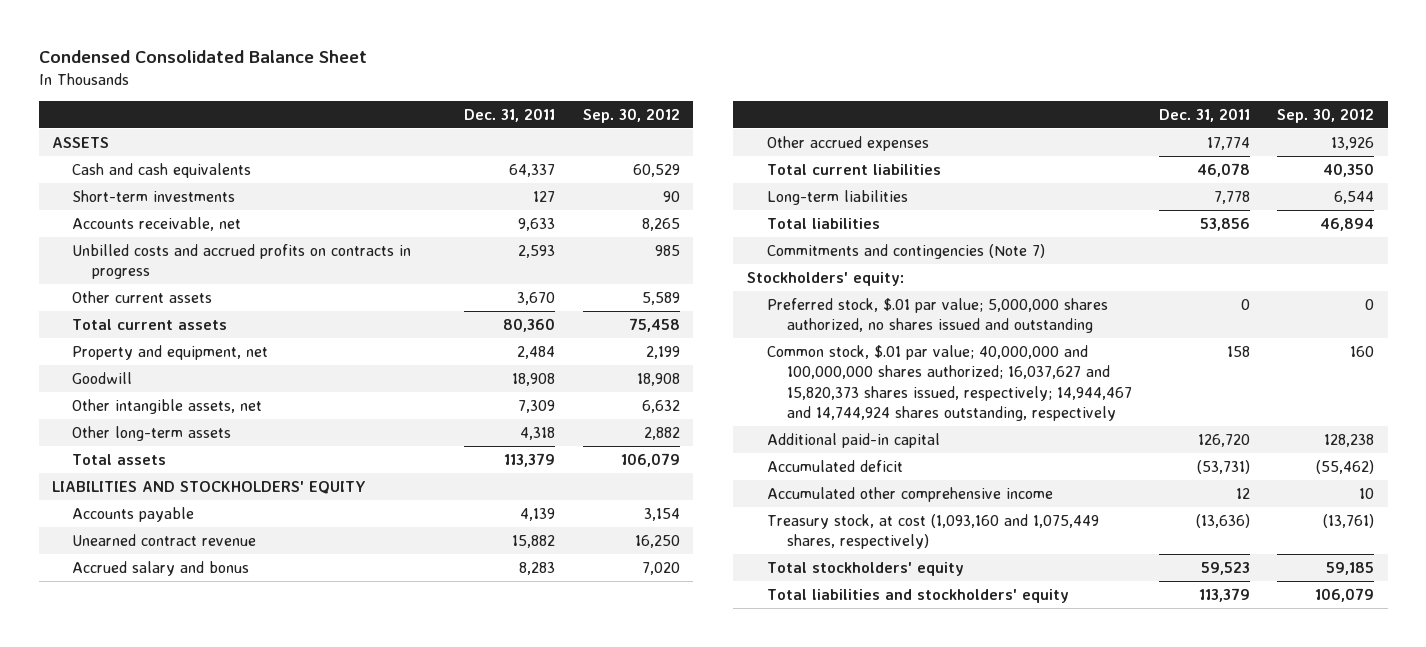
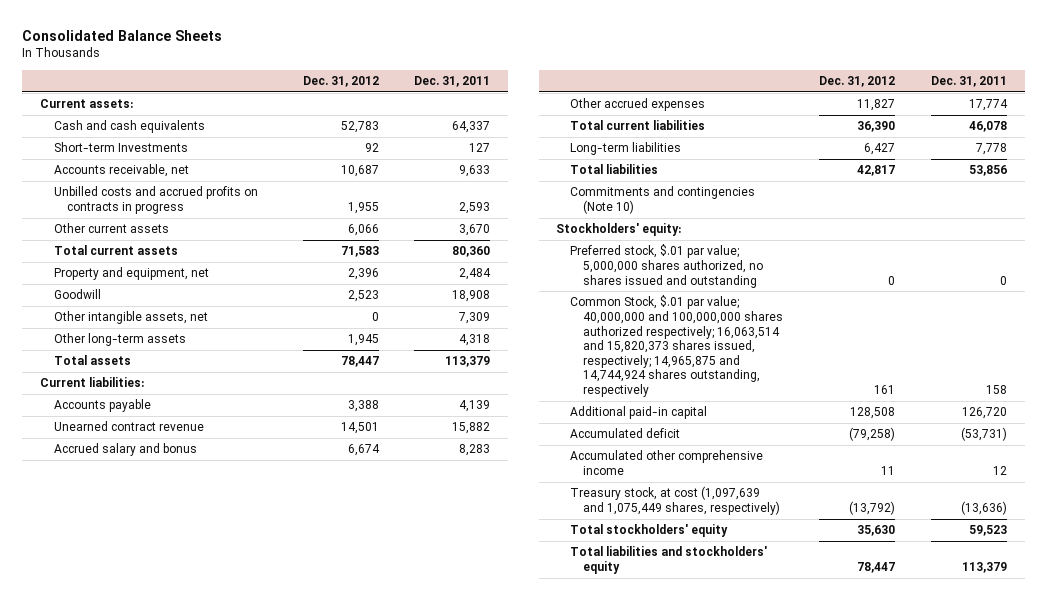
- Condensed Consolidated Balance Sheet
+ Consolidated Balance Sheets
- | Dec. 31, 2011 | Sep. 30, 2012
+ | Dec. 31, 2012 | Dec. 31, 2011
- ASSETS
+ Current assets:
- Short-term investments | 127 | 90
+ Short-term Investments | 92 | 127
- LIABILITIES AND STOCKHOLDERS' EQUITY
+ Current liabilities:
- Commitments and contingencies (Note 7)
+ Commitments and contingencies (Note 10)
- Common stock, $.01 par value; 40,000,000 and 100,000,000 shares authorized; 16,037,627 and 15,820,373 shares issued, respectively; 14,944,467 and 14,744,924 shares outstanding, respectively | 158 | 160
+ Common Stock, $.01 par value; 40,000,000 and 100,000,000 shares authorized respectively; 16,063,514 and 15,820,373 shares issued, respectively; 14,965,875 and 14,744,924 shares outstanding, respectively | 161 | 158
- Treasury stock, at cost (1,093,160 and 1,075,449 shares, respectively) | (13,636) | (13,761)
+ Treasury stock, at cost (1,097,639 and 1,075,449 shares, respectively) | (13,792) | (13,636)

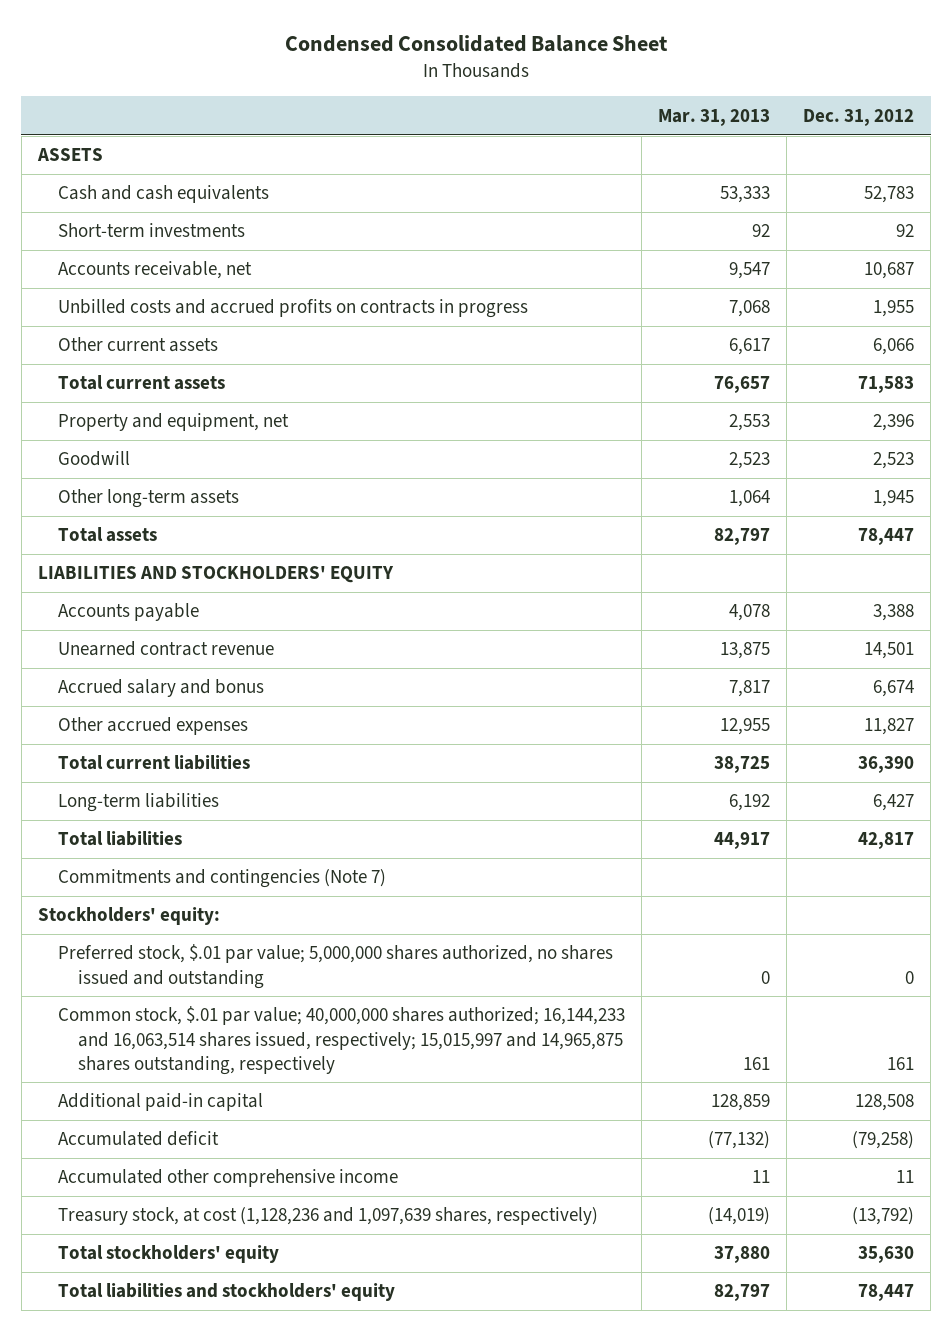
- Consolidated Balance Sheets
+ Condensed Consolidated Balance Sheet
- | Dec. 31, 2012 | Dec. 31, 2011
+ | Mar. 31, 2013 | Dec. 31, 2012
- Current assets:
+ ASSETS
- Short-term Investments | 92 | 127
+ Short-term investments | 92 | 92
- Other intangible assets, net | 0 | 7,309
- Current liabilities:
+ LIABILITIES AND STOCKHOLDERS' EQUITY
- Commitments and contingencies (Note 10)
+ Commitments and contingencies (Note 7)
- Common Stock, $.01 par value; 40,000,000 and 100,000,000 shares authorized respectively; 16,063,514 and 15,820,373 shares issued, respectively; 14,965,875 and 14,744,924 shares outstanding, respectively | 161 | 158
+ Common stock, $.01 par value; 40,000,000 shares authorized; 16,144,233 and 16,063,514 shares issued, respectively; 15,015,997 and 14,965,875 shares outstanding, respectively | 161 | 161
- Treasury stock, at cost (1,097,639 and 1,075,449 shares, respectively) | (13,792) | (13,636)
+ Treasury stock, at cost (1,128,236 and 1,097,639 shares, respectively) | (14,019) | (13,792)

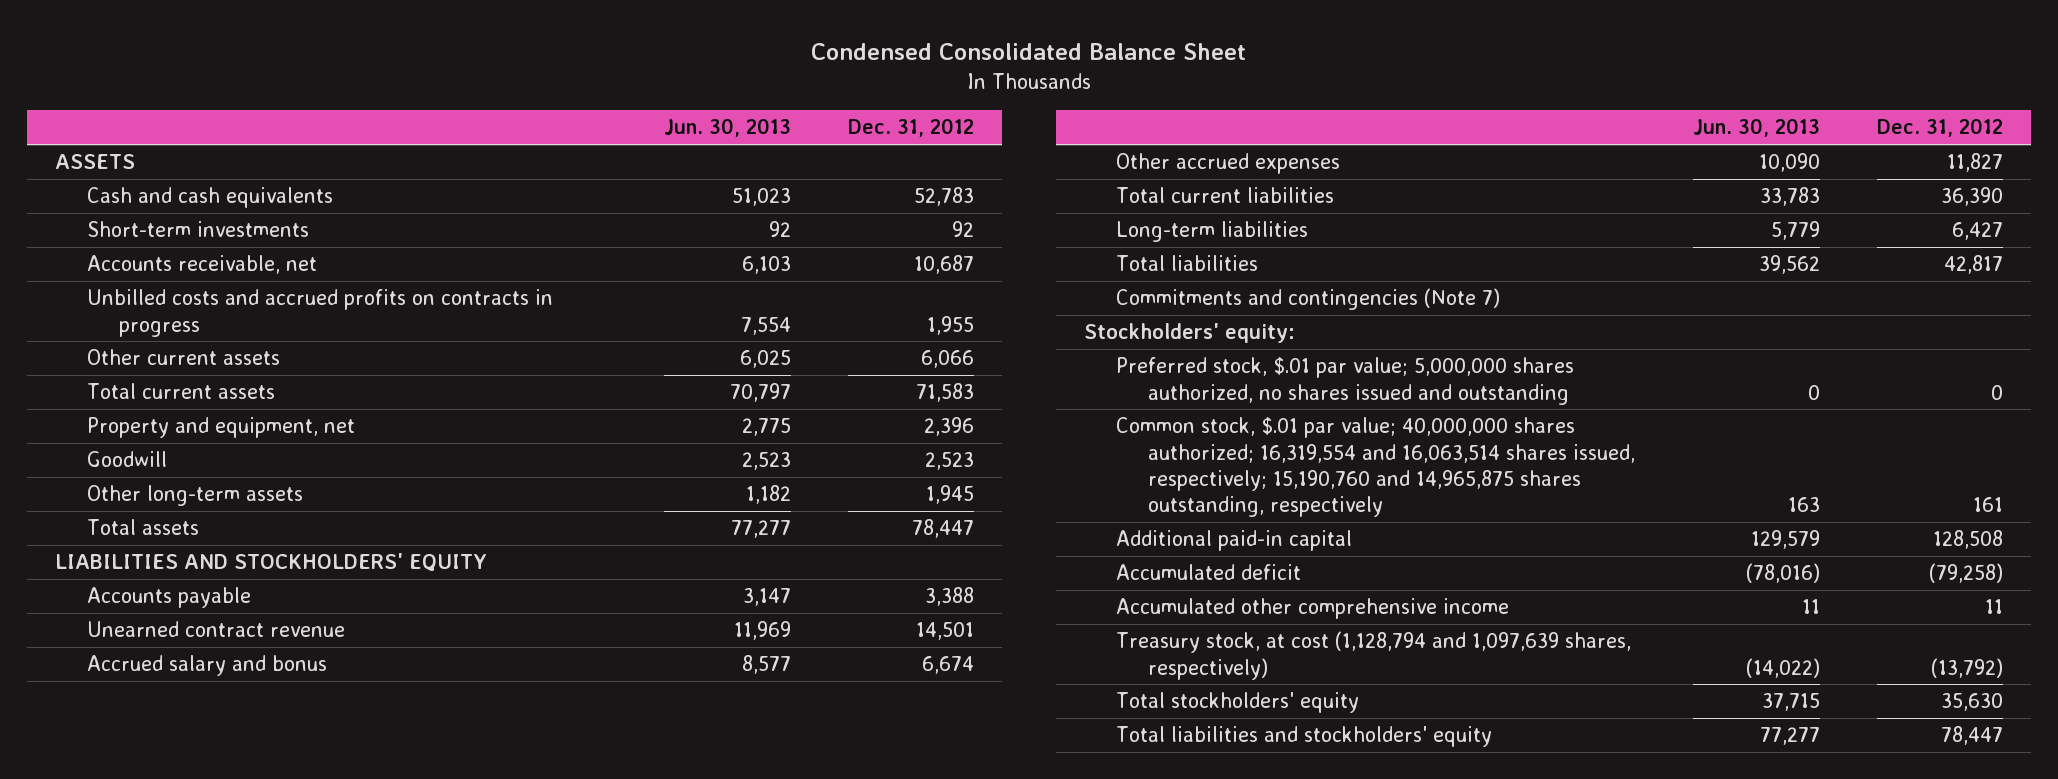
- | Mar. 31, 2013 | Dec. 31, 2012
+ | Jun. 30, 2013 | Dec. 31, 2012
- Common stock, $.01 par value; 40,000,000 shares authorized; 16,144,233 and 16,063,514 shares issued, respectively; 15,015,997 and 14,965,875 shares outstanding, respectively | 161 | 161
+ Common stock, $.01 par value; 40,000,000 shares authorized; 16,319,554 and 16,063,514 shares issued, respectively; 15,190,760 and 14,965,875 shares outstanding, respectively | 163 | 161
- Treasury stock, at cost (1,128,236 and 1,097,639 shares, respectively) | (14,019) | (13,792)
+ Treasury stock, at cost (1,128,794 and 1,097,639 shares, respectively) | (14,022) | (13,792)

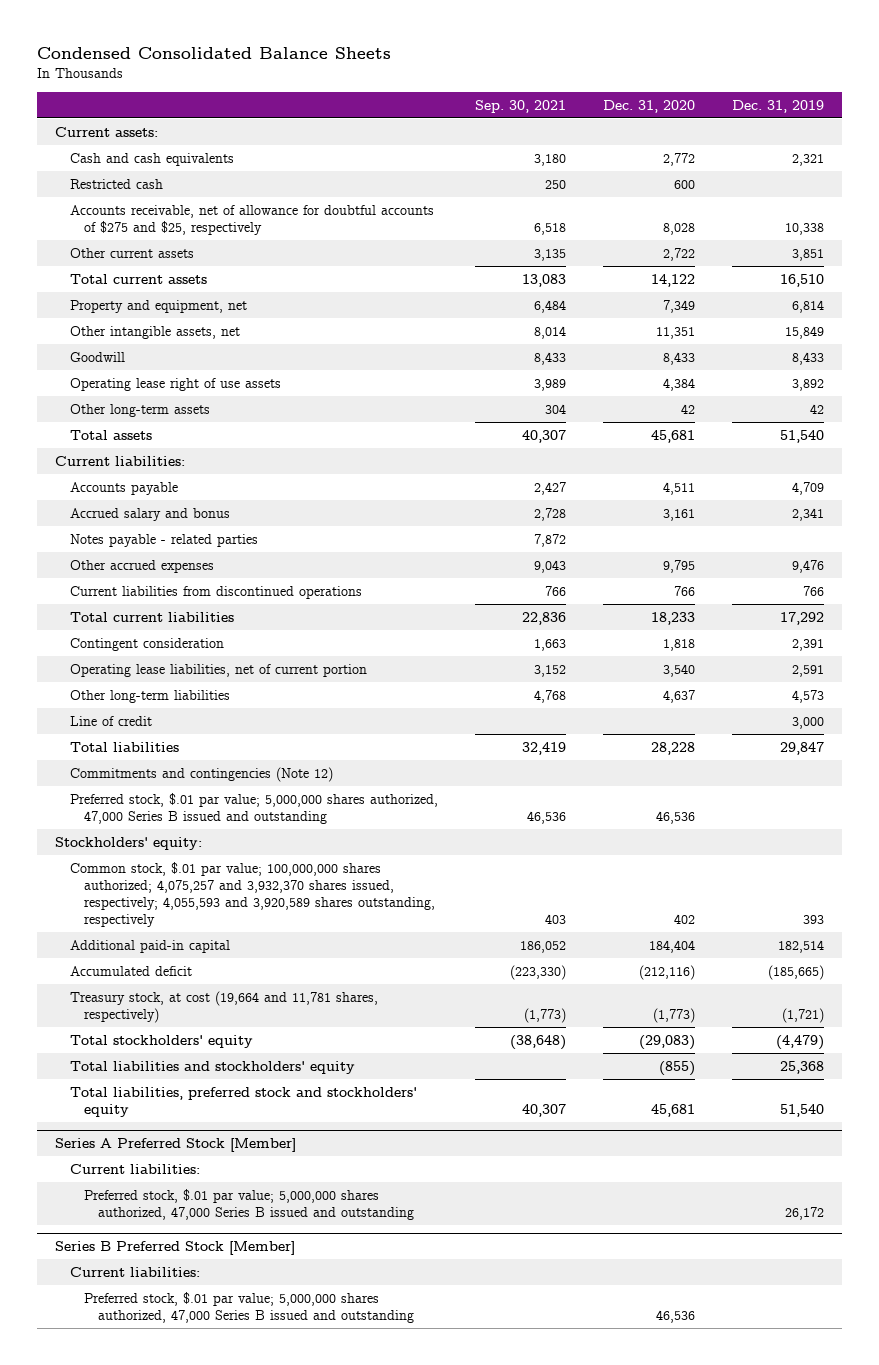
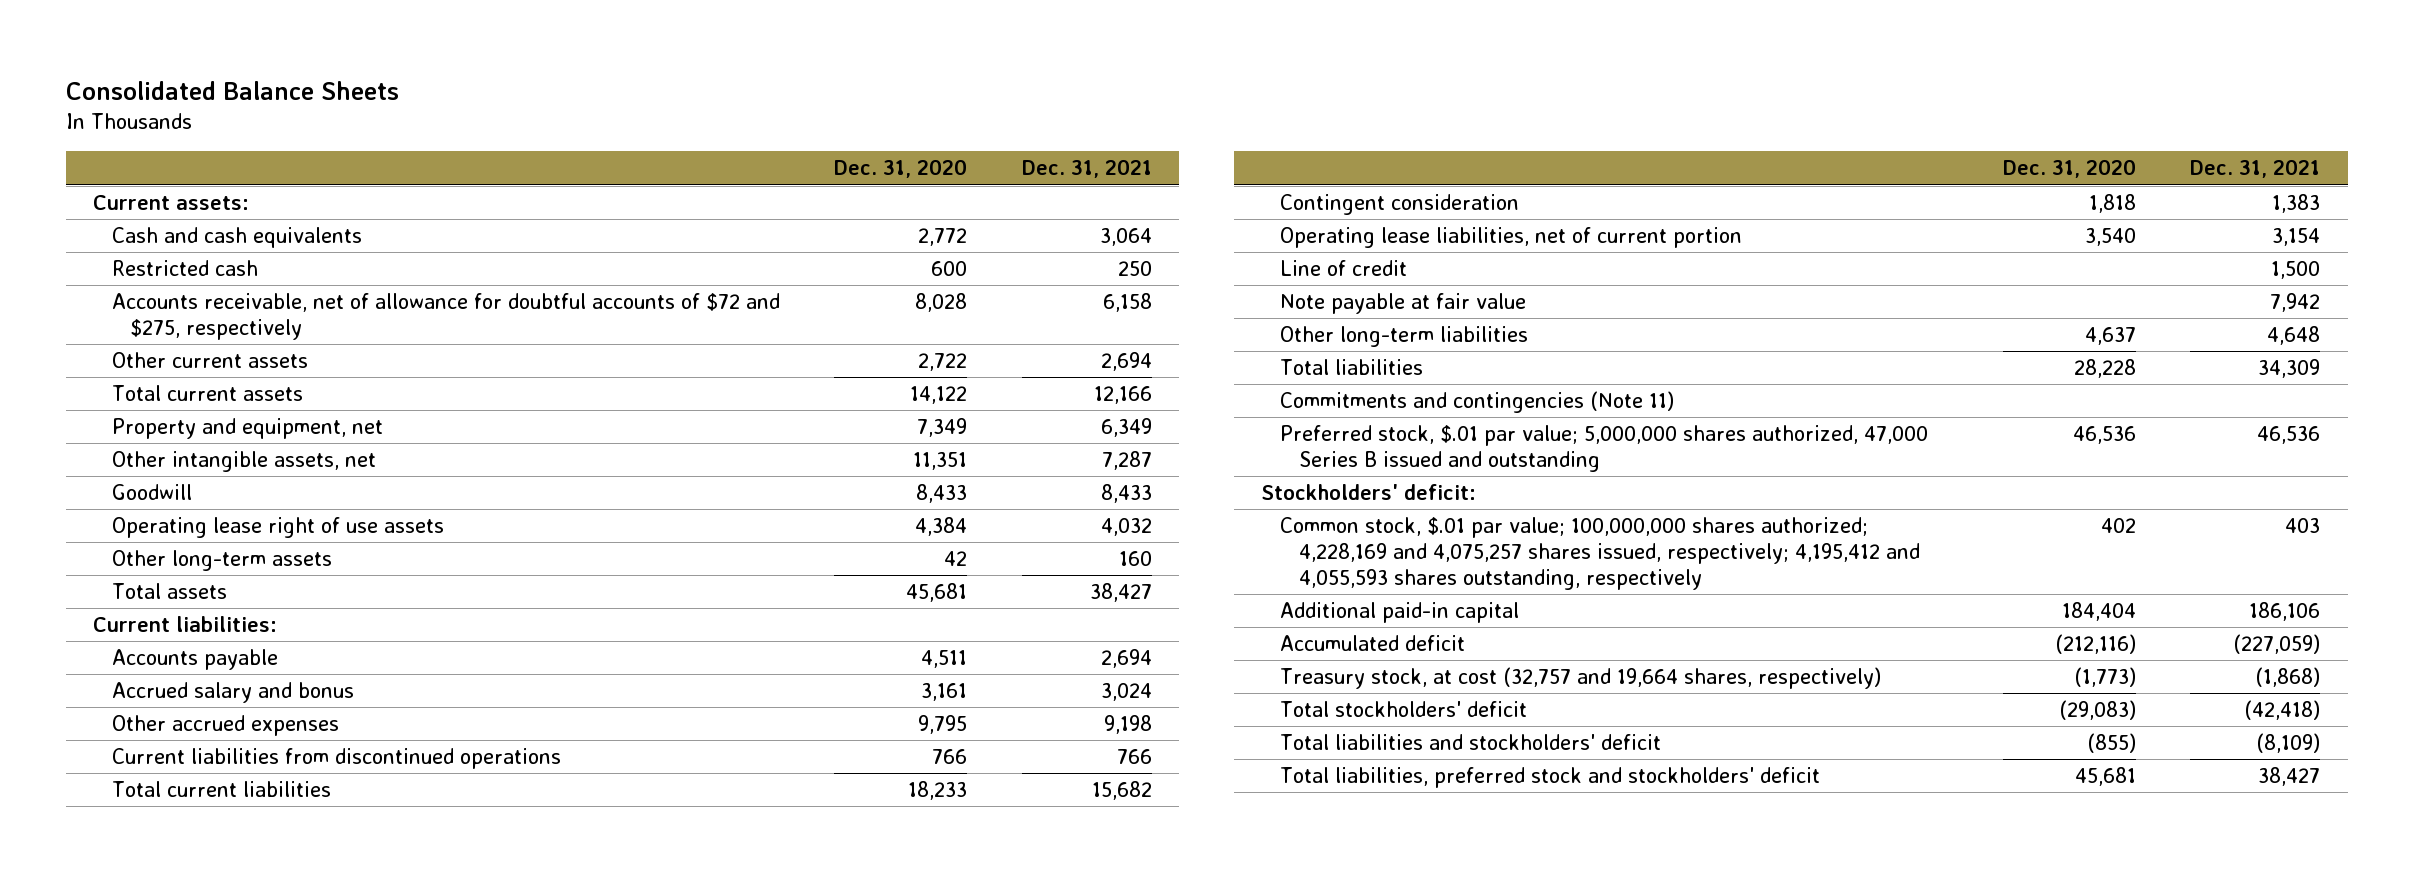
- Condensed Consolidated Balance Sheets
+ Consolidated Balance Sheets
- | Sep. 30, 2021 | Dec. 31, 2020 | Dec. 31, 2019
+ | Dec. 31, 2020 | Dec. 31, 2021
- Accounts receivable, net of allowance for doubtful accounts of $275 and $25, respectively | 6,518 | 8,028 | 10,338
+ Accounts receivable, net of allowance for doubtful accounts of $72 and $275, respectively | 8,028 | 6,158
- Notes payable - related parties | 7,872 | |
+ Note payable at fair value | | 7,942
moved down: Other long-term liabilities | 4,637 | 4,648
- Commitments and contingencies (Note 12)
+ Commitments and contingencies (Note 11)
- Stockholders' equity:
- Common stock, $.01 par value; 100,000,000 shares authorized; 4,075,257 and 3,932,370 shares issued, respectively; 4,055,593 and 3,920,589 shares outstanding, respectively | 403 | 402 | 393
+ Stockholders' deficit:
+ Common stock, $.01 par value; 100,000,000 shares authorized; 4,228,169 and 4,075,257 shares issued, respectively; 4,195,412 and 4,055,593 shares outstanding, respectively | 402 | 403
- Treasury stock, at cost (19,664 and 11,781 shares, respectively) | (1,773) | (1,773) | (1,721)
- Total stockholders' equity | (38,648) | (29,083) | (4,479)
- Total liabilities and stockholders' equity | | (855) | 25,368
- Total liabilities, preferred stock and stockholders' equity | 40,307 | 45,681 | 51,540
- Series A Preferred Stock [Member]
- Current liabilities:
- Preferred stock, $.01 par value; 5,000,000 shares authorized, 47,000 Series B issued and outstanding | | | 26,172
- Series B Preferred Stock [Member]
- Current liabilities:
- Preferred stock, $.01 par value; 5,000,000 shares authorized, 47,000 Series B issued and outstanding | | 46,536 |
+ Treasury stock, at cost (32,757 and 19,664 shares, respectively) | (1,773) | (1,868)
+ Total stockholders' deficit | (29,083) | (42,418)
+ Total liabilities and stockholders' deficit | (855) | (8,109)
+ Total liabilities, preferred stock and stockholders' deficit | 45,681 | 38,427

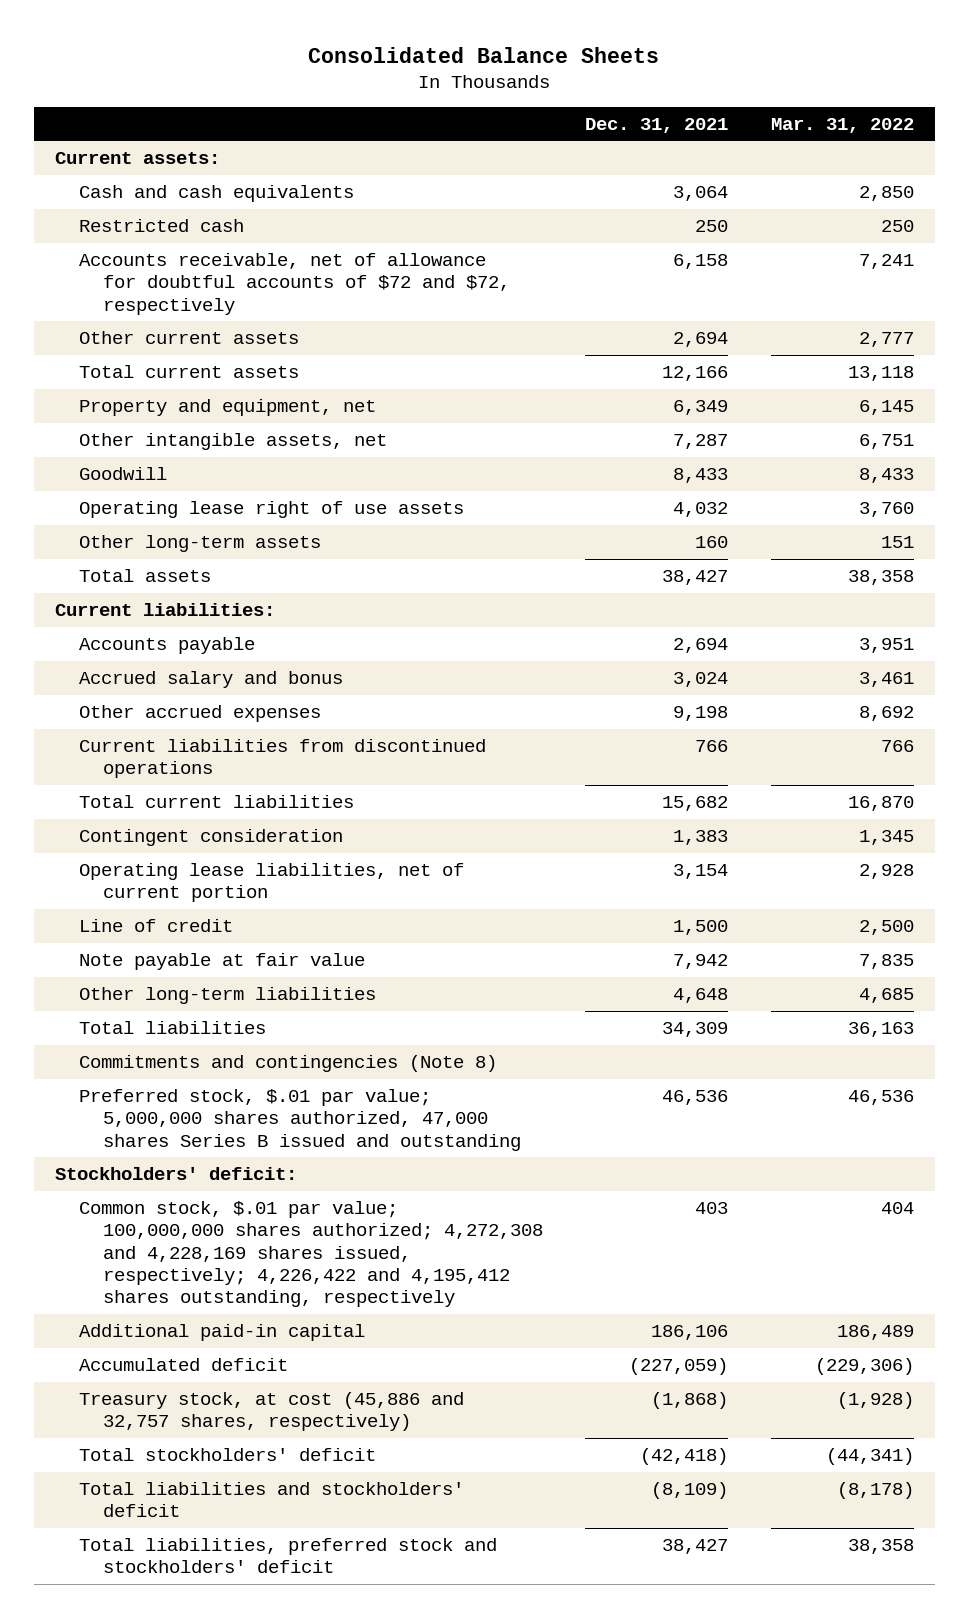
- | Dec. 31, 2020 | Dec. 31, 2021
+ | Dec. 31, 2021 | Mar. 31, 2022
- Accounts receivable, net of allowance for doubtful accounts of $72 and $275, respectively | 8,028 | 6,158
+ Accounts receivable, net of allowance for doubtful accounts of $72 and $72, respectively | 6,158 | 7,241
- Commitments and contingencies (Note 11)
- Preferred stock, $.01 par value; 5,000,000 shares authorized, 47,000 Series B issued and outstanding | 46,536 | 46,536
+ Commitments and contingencies (Note 8)
+ Preferred stock, $.01 par value; 5,000,000 shares authorized, 47,000 shares Series B issued and outstanding | 46,536 | 46,536
- Common stock, $.01 par value; 100,000,000 shares authorized; 4,228,169 and 4,075,257 shares issued, respectively; 4,195,412 and 4,055,593 shares outstanding, respectively | 402 | 403
+ Common stock, $.01 par value; 100,000,000 shares authorized; 4,272,308 and 4,228,169 shares issued, respectively; 4,226,422 and 4,195,412 shares outstanding, respectively | 403 | 404
- Treasury stock, at cost (32,757 and 19,664 shares, respectively) | (1,773) | (1,868)
+ Treasury stock, at cost (45,886 and 32,757 shares, respectively) | (1,868) | (1,928)

